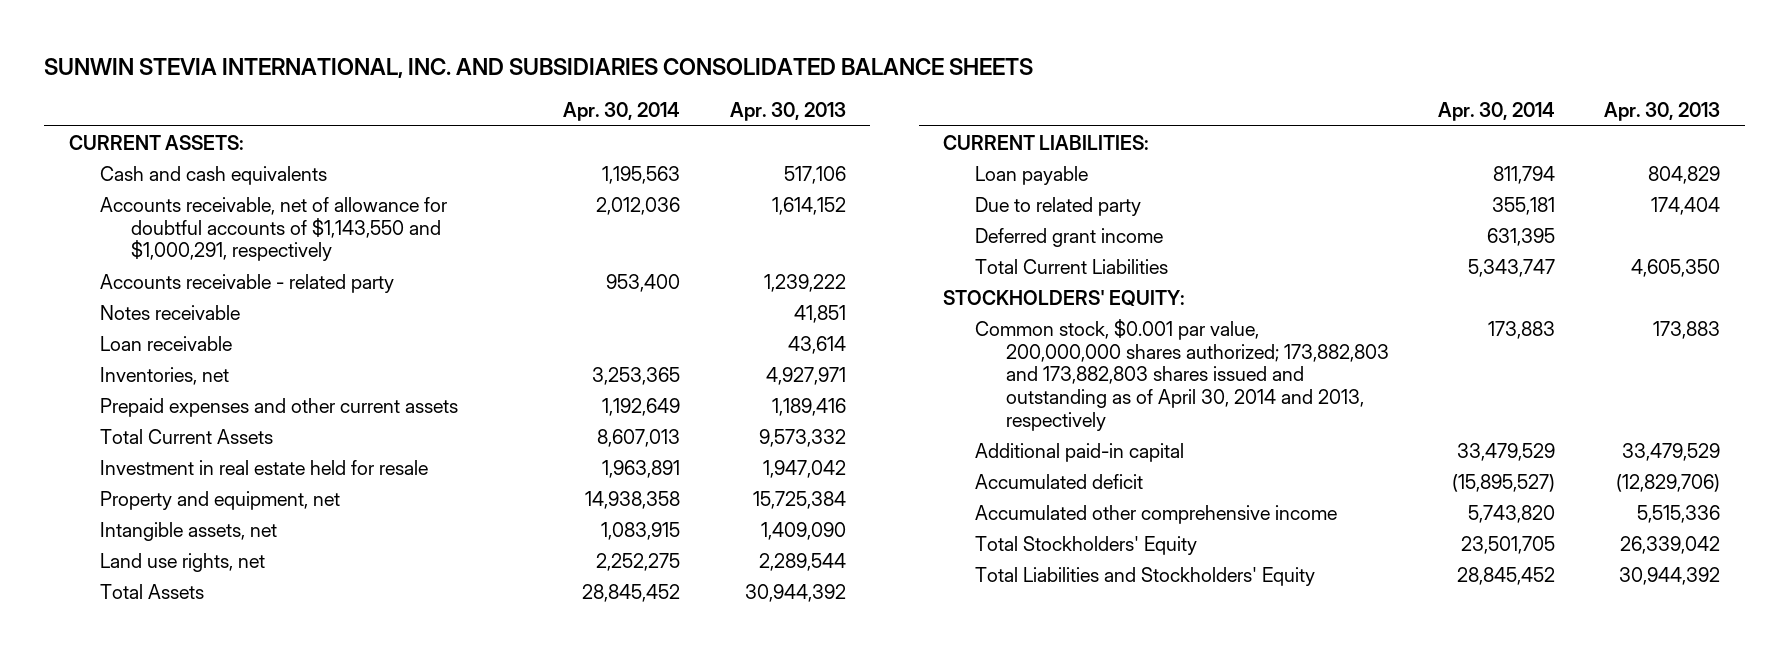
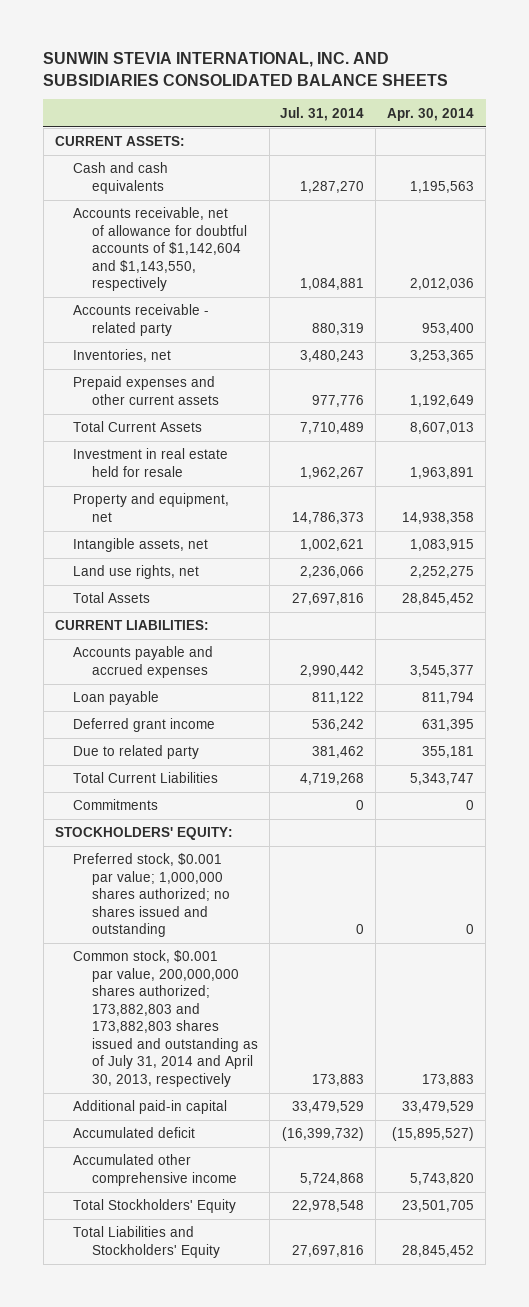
- | Apr. 30, 2014 | Apr. 30, 2013
+ | Jul. 31, 2014 | Apr. 30, 2014
- Accounts receivable, net of allowance for doubtful accounts of $1,143,550 and $1,000,291, respectively | 2,012,036 | 1,614,152
+ Accounts receivable, net of allowance for doubtful accounts of $1,142,604 and $1,143,550, respectively | 1,084,881 | 2,012,036
- Notes receivable | | 41,851
- Loan receivable | | 43,614
+ Accounts payable and accrued expenses | 2,990,442 | 3,545,377
moved down: Due to related party | 381,462 | 355,181
+ Commitments | 0 | 0
- Common stock, $0.001 par value, 200,000,000 shares authorized; 173,882,803 and 173,882,803 shares issued and outstanding as of April 30, 2014 and 2013, respectively | 173,883 | 173,883
+ Preferred stock, $0.001 par value; 1,000,000 shares authorized; no shares issued and outstanding | 0 | 0
+ Common stock, $0.001 par value, 200,000,000 shares authorized; 173,882,803 and 173,882,803 shares issued and outstanding as of July 31, 2014 and April 30, 2013, respectively | 173,883 | 173,883

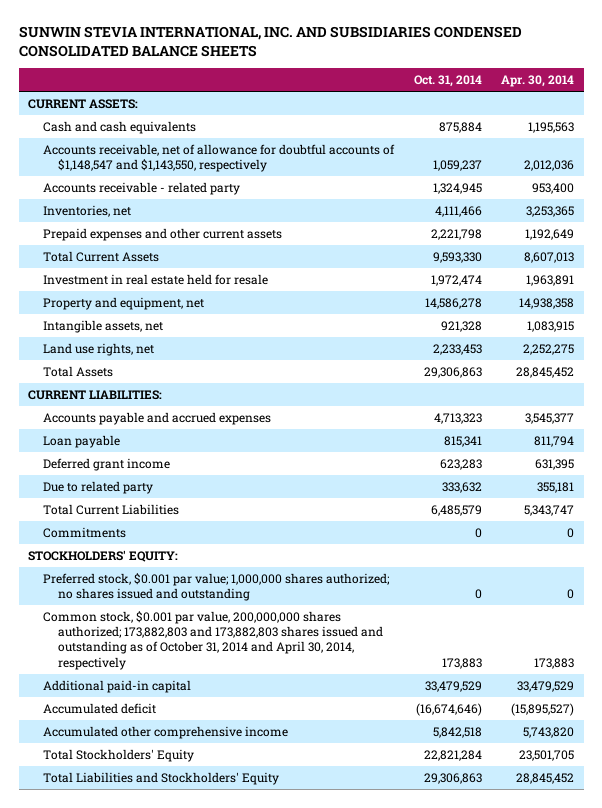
- SUNWIN STEVIA INTERNATIONAL, INC. AND SUBSIDIARIES CONSOLIDATED BALANCE SHEETS
+ SUNWIN STEVIA INTERNATIONAL, INC. AND SUBSIDIARIES CONDENSED CONSOLIDATED BALANCE SHEETS
- | Jul. 31, 2014 | Apr. 30, 2014
+ | Oct. 31, 2014 | Apr. 30, 2014
- Accounts receivable, net of allowance for doubtful accounts of $1,142,604 and $1,143,550, respectively | 1,084,881 | 2,012,036
+ Accounts receivable, net of allowance for doubtful accounts of $1,148,547 and $1,143,550, respectively | 1,059,237 | 2,012,036
- Common stock, $0.001 par value, 200,000,000 shares authorized; 173,882,803 and 173,882,803 shares issued and outstanding as of July 31, 2014 and April 30, 2013, respectively | 173,883 | 173,883
+ Common stock, $0.001 par value, 200,000,000 shares authorized; 173,882,803 and 173,882,803 shares issued and outstanding as of October 31, 2014 and April 30, 2014, respectively | 173,883 | 173,883

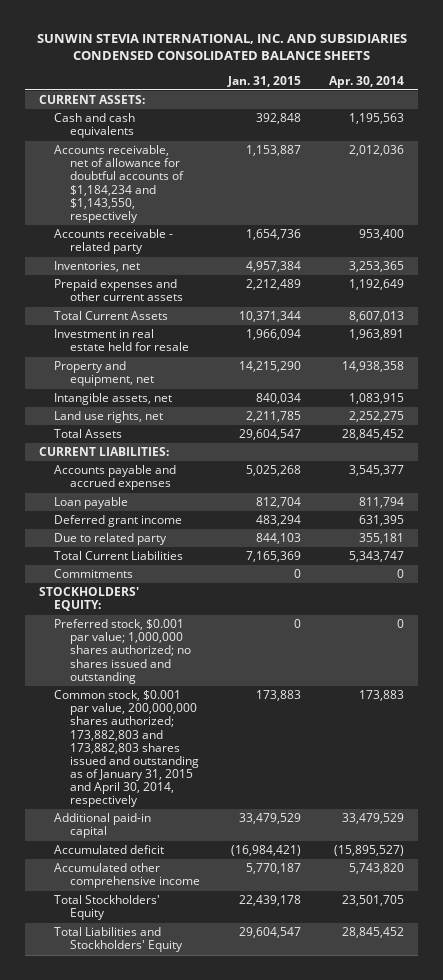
- | Oct. 31, 2014 | Apr. 30, 2014
+ | Jan. 31, 2015 | Apr. 30, 2014
- Accounts receivable, net of allowance for doubtful accounts of $1,148,547 and $1,143,550, respectively | 1,059,237 | 2,012,036
+ Accounts receivable, net of allowance for doubtful accounts of $1,184,234 and $1,143,550, respectively | 1,153,887 | 2,012,036
- Common stock, $0.001 par value, 200,000,000 shares authorized; 173,882,803 and 173,882,803 shares issued and outstanding as of October 31, 2014 and April 30, 2014, respectively | 173,883 | 173,883
+ Common stock, $0.001 par value, 200,000,000 shares authorized; 173,882,803 and 173,882,803 shares issued and outstanding as of January 31, 2015 and April 30, 2014, respectively | 173,883 | 173,883

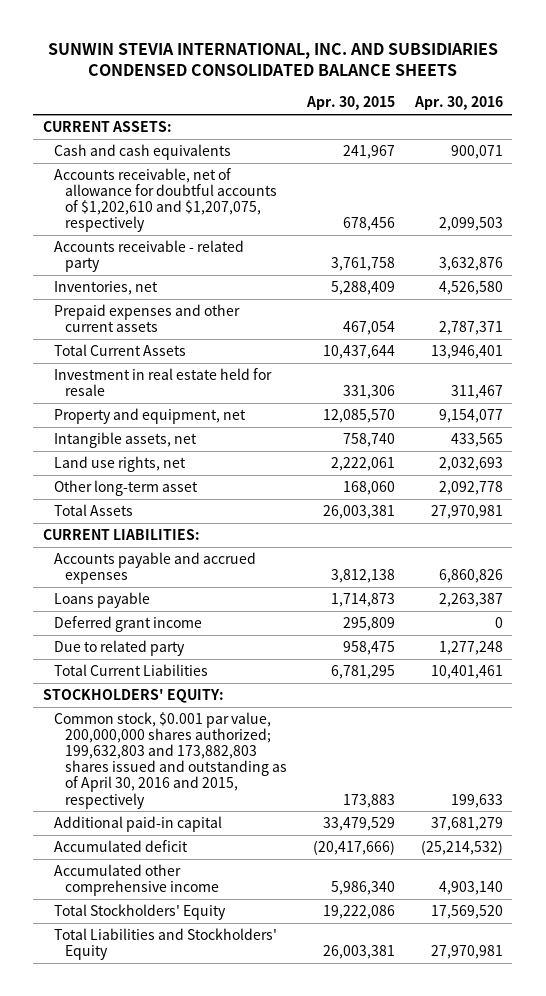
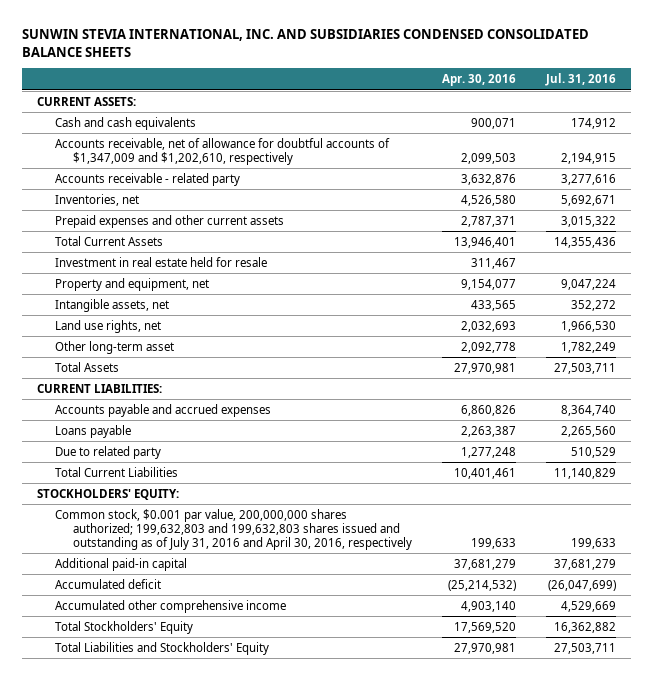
- | Apr. 30, 2015 | Apr. 30, 2016
+ | Apr. 30, 2016 | Jul. 31, 2016
- Accounts receivable, net of allowance for doubtful accounts of $1,202,610 and $1,207,075, respectively | 678,456 | 2,099,503
+ Accounts receivable, net of allowance for doubtful accounts of $1,347,009 and $1,202,610, respectively | 2,099,503 | 2,194,915
- Deferred grant income | 295,809 | 0
- Common stock, $0.001 par value, 200,000,000 shares authorized; 199,632,803 and 173,882,803 shares issued and outstanding as of April 30, 2016 and 2015, respectively | 173,883 | 199,633
+ Common stock, $0.001 par value, 200,000,000 shares authorized; 199,632,803 and 199,632,803 shares issued and outstanding as of July 31, 2016 and April 30, 2016, respectively | 199,633 | 199,633

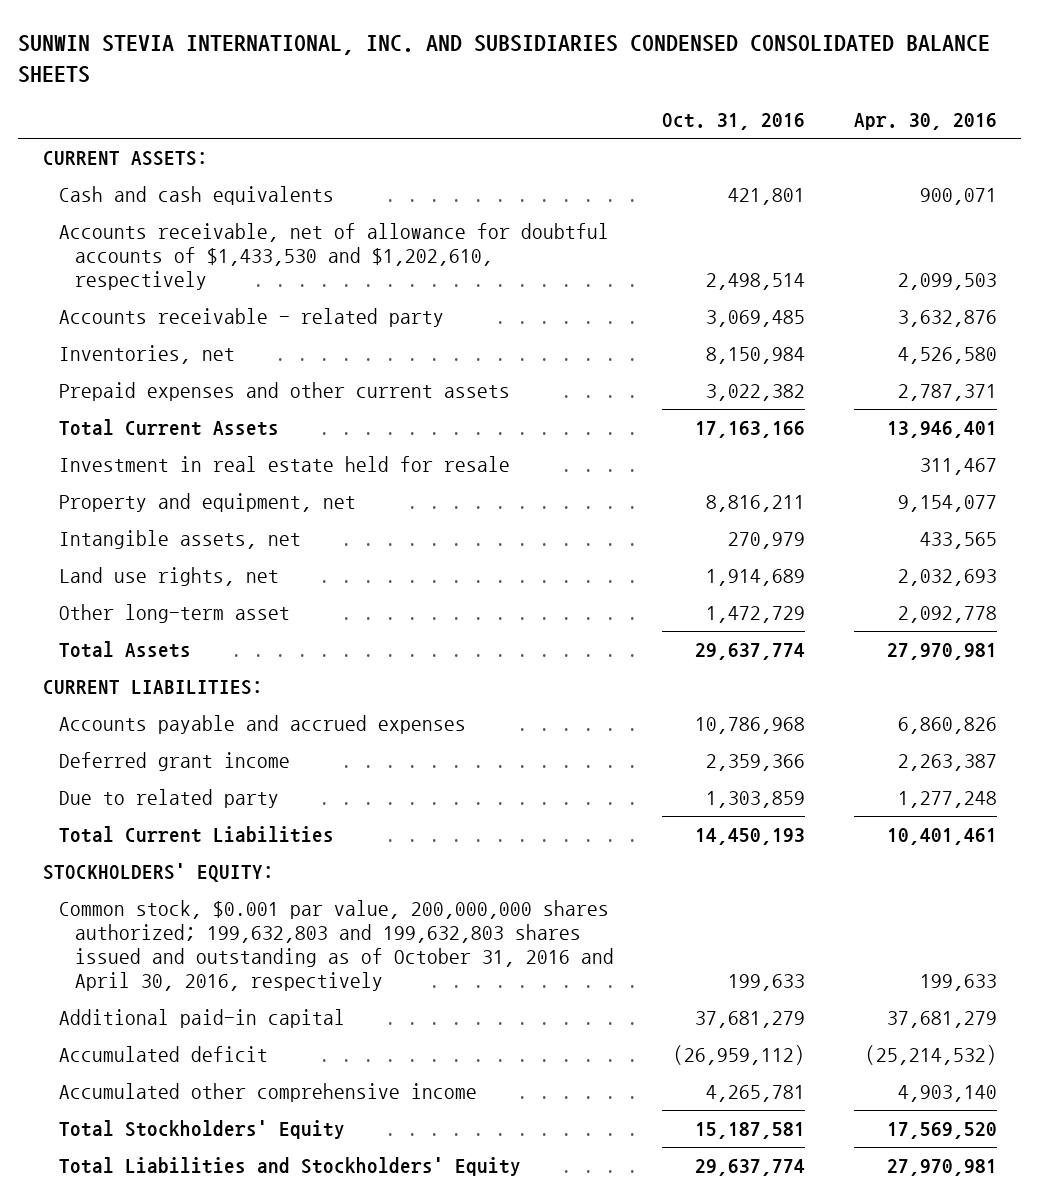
- | Apr. 30, 2016 | Jul. 31, 2016
+ | Oct. 31, 2016 | Apr. 30, 2016
- Accounts receivable, net of allowance for doubtful accounts of $1,347,009 and $1,202,610, respectively | 2,099,503 | 2,194,915
+ Accounts receivable, net of allowance for doubtful accounts of $1,433,530 and $1,202,610, respectively | 2,498,514 | 2,099,503
- Loans payable | 2,263,387 | 2,265,560
+ Deferred grant income | 2,359,366 | 2,263,387
- Common stock, $0.001 par value, 200,000,000 shares authorized; 199,632,803 and 199,632,803 shares issued and outstanding as of July 31, 2016 and April 30, 2016, respectively | 199,633 | 199,633
+ Common stock, $0.001 par value, 200,000,000 shares authorized; 199,632,803 and 199,632,803 shares issued and outstanding as of October 31, 2016 and April 30, 2016, respectively | 199,633 | 199,633

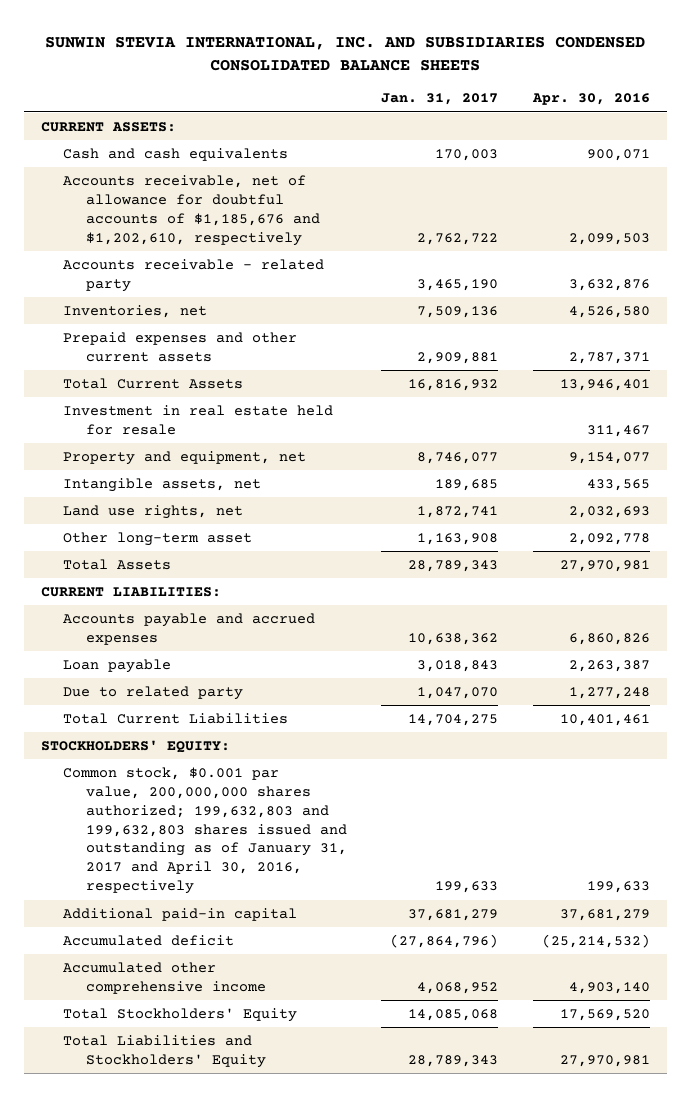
- | Oct. 31, 2016 | Apr. 30, 2016
+ | Jan. 31, 2017 | Apr. 30, 2016
- Accounts receivable, net of allowance for doubtful accounts of $1,433,530 and $1,202,610, respectively | 2,498,514 | 2,099,503
+ Accounts receivable, net of allowance for doubtful accounts of $1,185,676 and $1,202,610, respectively | 2,762,722 | 2,099,503
- Deferred grant income | 2,359,366 | 2,263,387
+ Loan payable | 3,018,843 | 2,263,387
- Common stock, $0.001 par value, 200,000,000 shares authorized; 199,632,803 and 199,632,803 shares issued and outstanding as of October 31, 2016 and April 30, 2016, respectively | 199,633 | 199,633
+ Common stock, $0.001 par value, 200,000,000 shares authorized; 199,632,803 and 199,632,803 shares issued and outstanding as of January 31, 2017 and April 30, 2016, respectively | 199,633 | 199,633

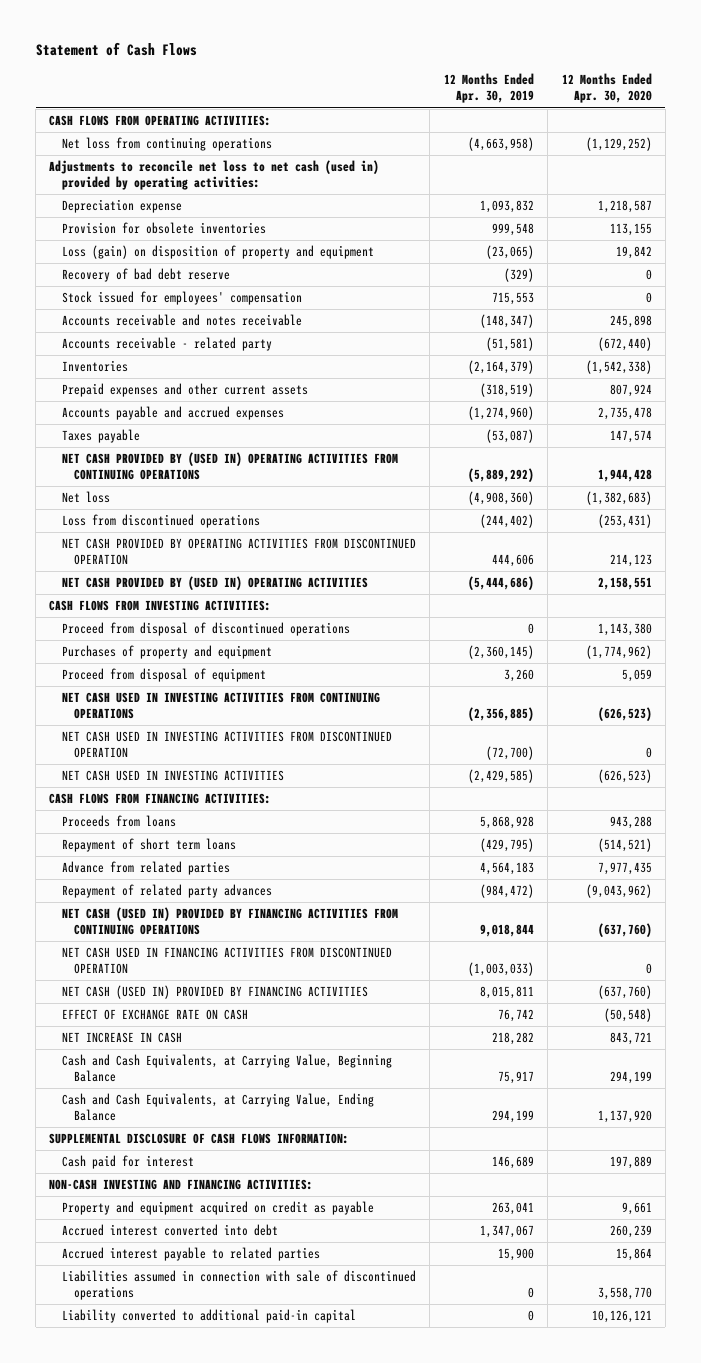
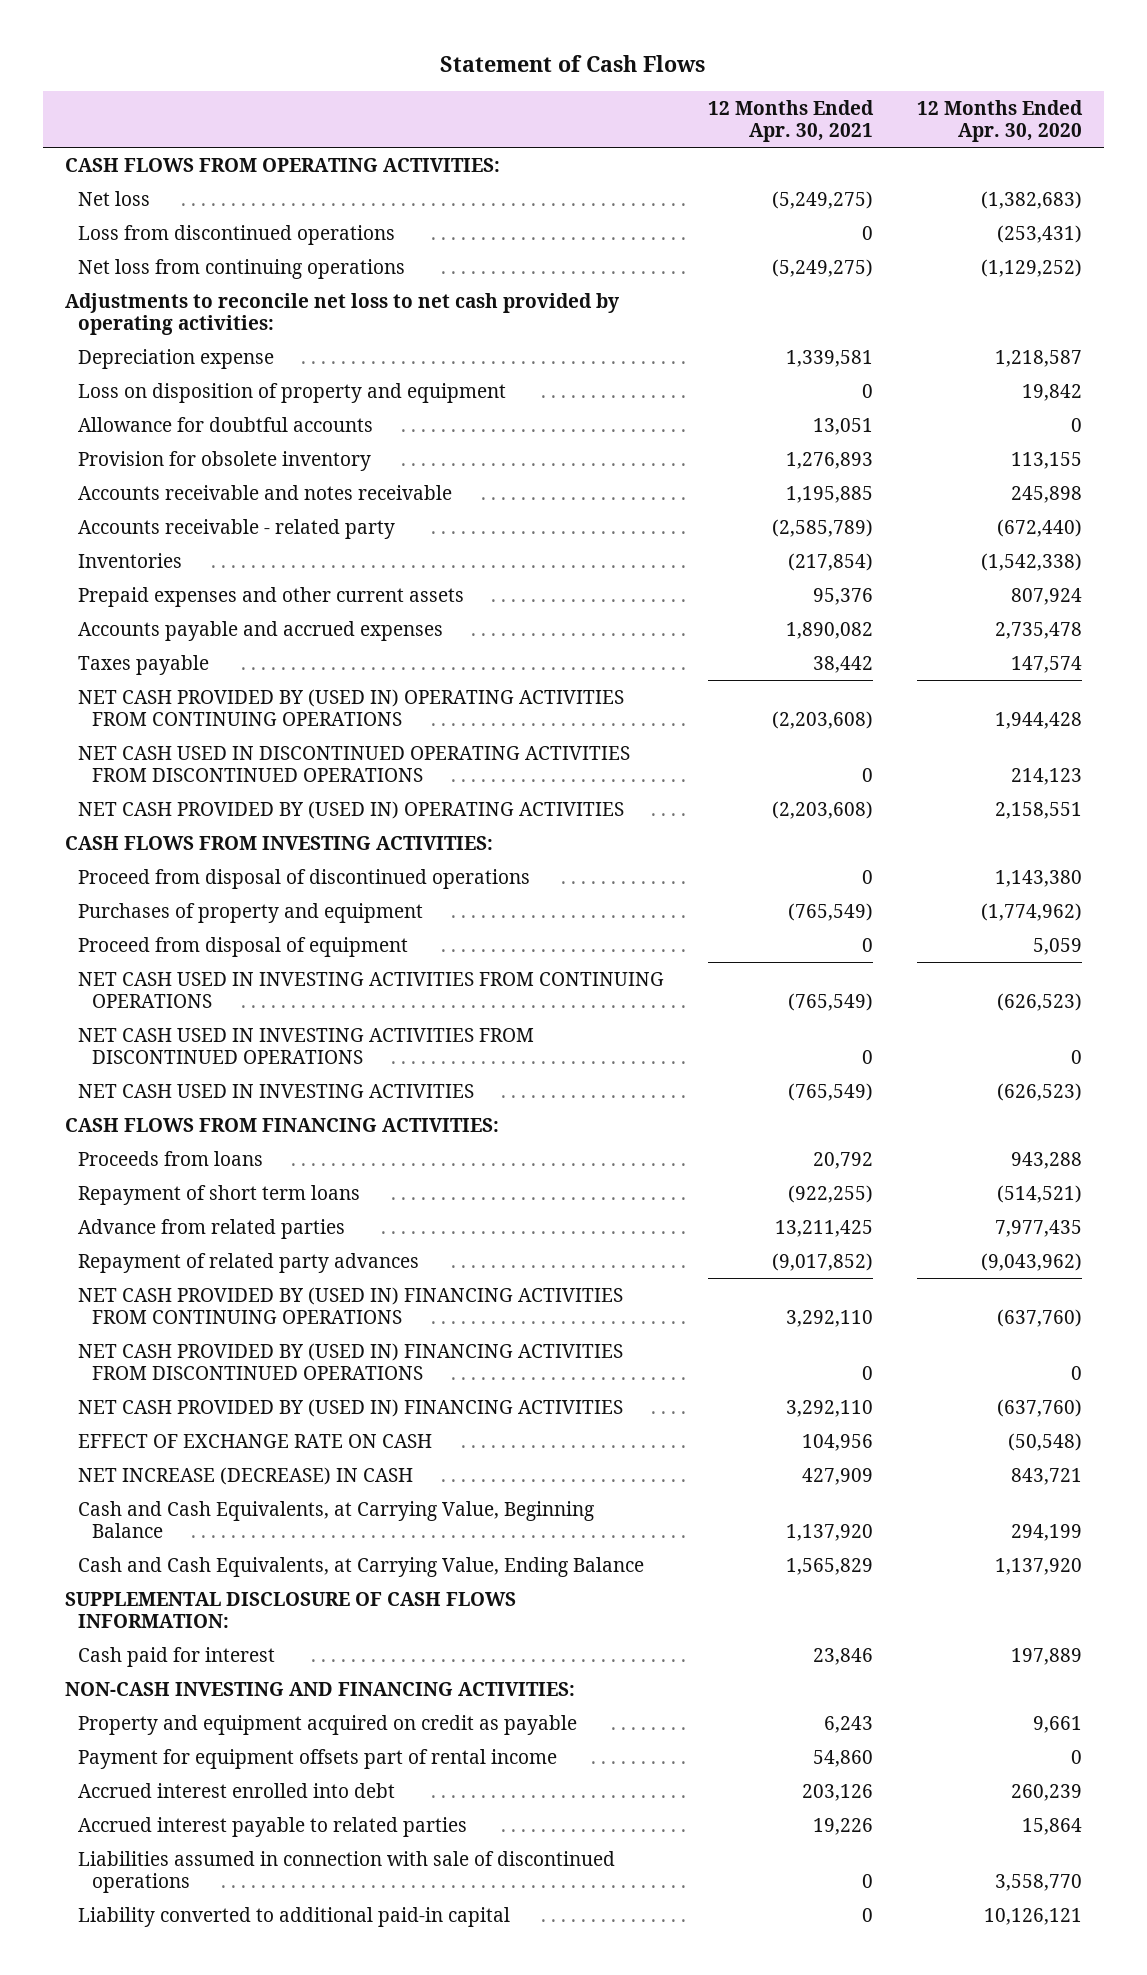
- | 12 Months Ended Apr. 30, 2019 | 12 Months Ended Apr. 30, 2020
+ | 12 Months Ended Apr. 30, 2021 | 12 Months Ended Apr. 30, 2020
moved up: Net loss | (5,249,275) | (1,382,683)
moved up: Loss from discontinued operations | 0 | (253,431)
- Adjustments to reconcile net loss to net cash (used in) provided by operating activities:
+ Adjustments to reconcile net loss to net cash provided by operating activities:
- Provision for obsolete inventories | 999,548 | 113,155
- Loss (gain) on disposition of property and equipment | (23,065) | 19,842
- Recovery of bad debt reserve | (329) | 0
- Stock issued for employees' compensation | 715,553 | 0
+ Loss on disposition of property and equipment | 0 | 19,842
+ Allowance for doubtful accounts | 13,051 | 0
+ Provision for obsolete inventory | 1,276,893 | 113,155
- NET CASH PROVIDED BY OPERATING ACTIVITIES FROM DISCONTINUED OPERATION | 444,606 | 214,123
+ NET CASH USED IN DISCONTINUED OPERATING ACTIVITIES FROM DISCONTINUED OPERATIONS | 0 | 214,123
- NET CASH USED IN INVESTING ACTIVITIES FROM DISCONTINUED OPERATION | (72,700) | 0
+ NET CASH USED IN INVESTING ACTIVITIES FROM DISCONTINUED OPERATIONS | 0 | 0
- NET CASH (USED IN) PROVIDED BY FINANCING ACTIVITIES FROM CONTINUING OPERATIONS | 9,018,844 | (637,760)
- NET CASH USED IN FINANCING ACTIVITIES FROM DISCONTINUED OPERATION | (1,003,033) | 0
- NET CASH (USED IN) PROVIDED BY FINANCING ACTIVITIES | 8,015,811 | (637,760)
+ NET CASH PROVIDED BY (USED IN) FINANCING ACTIVITIES FROM CONTINUING OPERATIONS | 3,292,110 | (637,760)
+ NET CASH PROVIDED BY (USED IN) FINANCING ACTIVITIES FROM DISCONTINUED OPERATIONS | 0 | 0
+ NET CASH PROVIDED BY (USED IN) FINANCING ACTIVITIES | 3,292,110 | (637,760)
- NET INCREASE IN CASH | 218,282 | 843,721
+ NET INCREASE (DECREASE) IN CASH | 427,909 | 843,721
- Accrued interest converted into debt | 1,347,067 | 260,239
+ Payment for equipment offsets part of rental income | 54,860 | 0
+ Accrued interest enrolled into debt | 203,126 | 260,239

